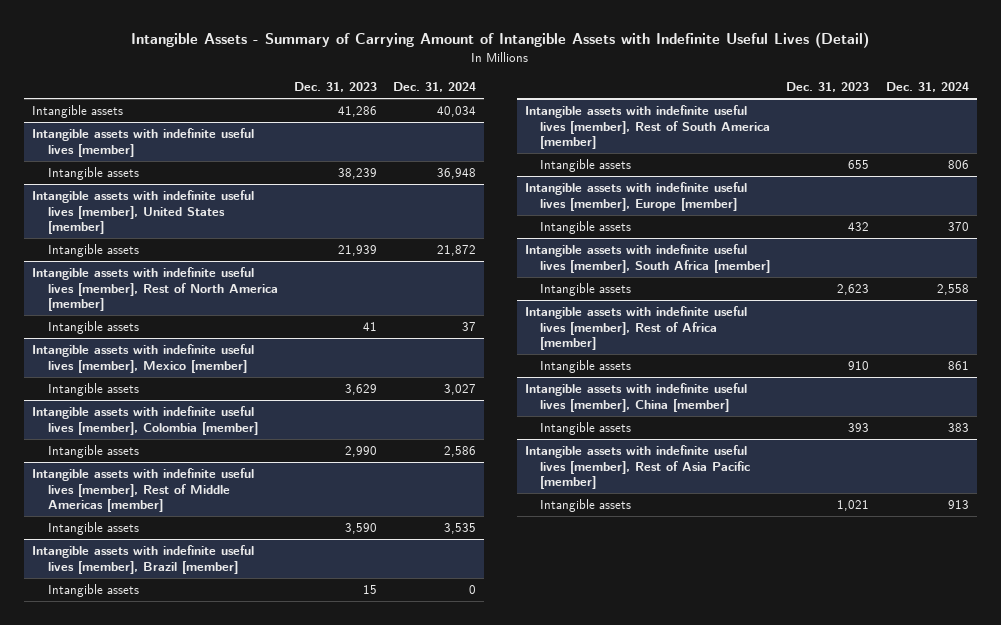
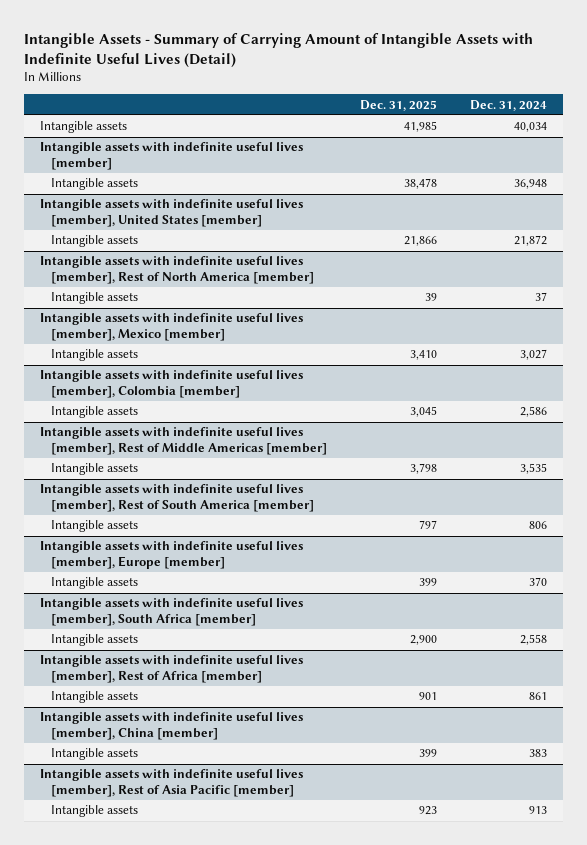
- | Dec. 31, 2023 | Dec. 31, 2024
+ | Dec. 31, 2025 | Dec. 31, 2024
- Intangible assets with indefinite useful lives [member], Brazil [member]
- Intangible assets | 15 | 0

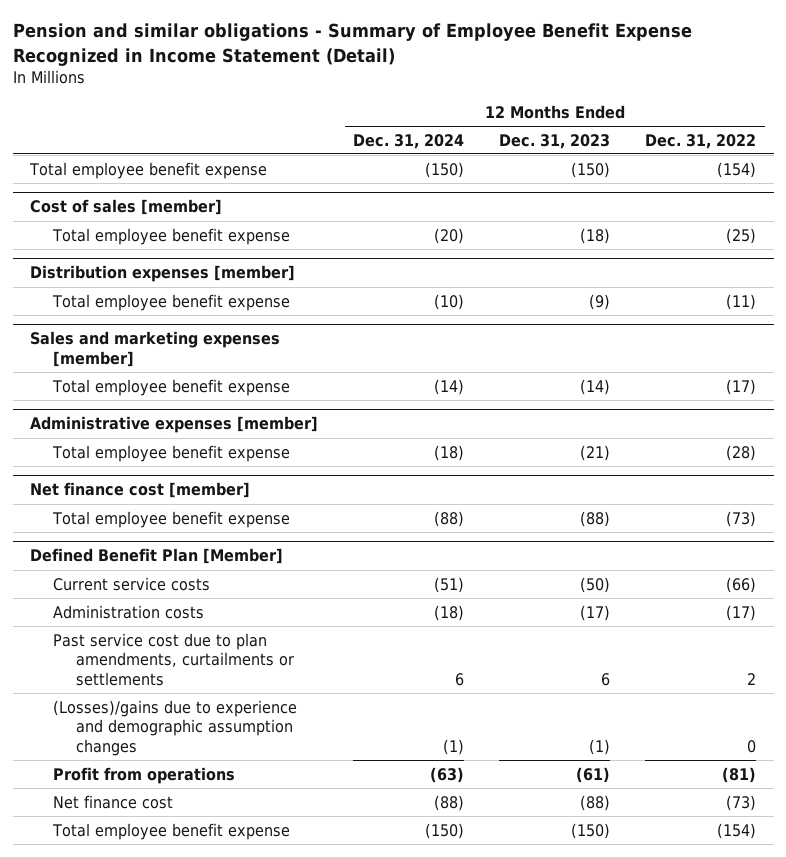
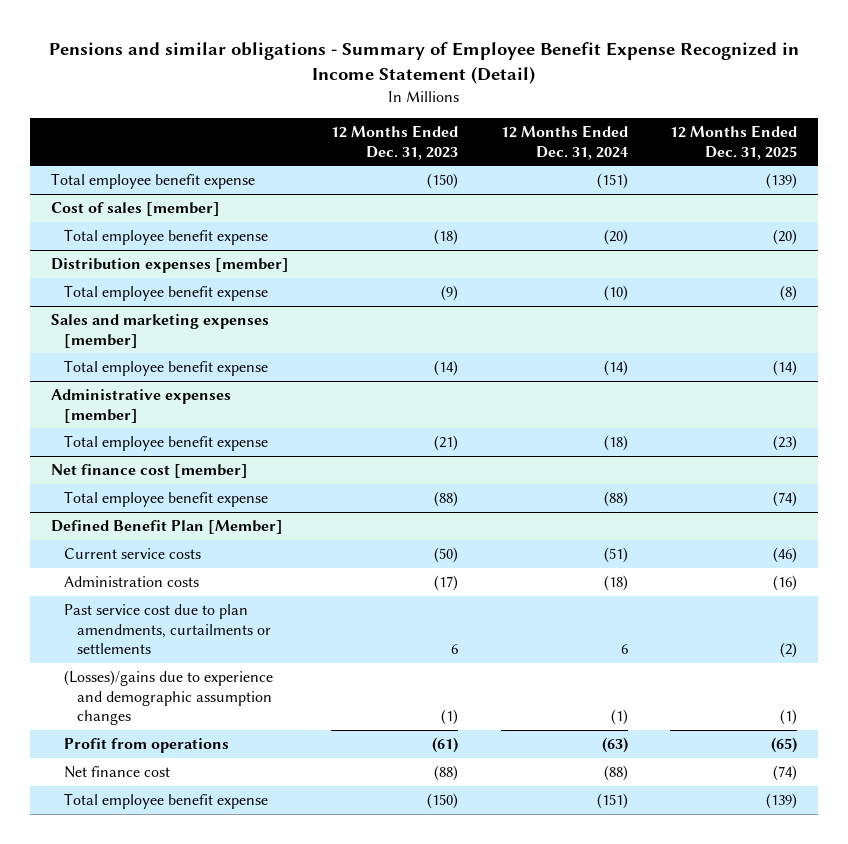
- Pension and similar obligations - Summary of Employee Benefit Expense Recognized in Income Statement (Detail)
+ Pensions and similar obligations - Summary of Employee Benefit Expense Recognized in Income Statement (Detail)
- | 12 Months Ended Dec. 31, 2024 | 12 Months Ended Dec. 31, 2023 | 12 Months Ended Dec. 31, 2022
+ | 12 Months Ended Dec. 31, 2023 | 12 Months Ended Dec. 31, 2024 | 12 Months Ended Dec. 31, 2025
- Total employee benefit expense | (150) | (150) | (154)
+ Total employee benefit expense | (150) | (151) | (139)
@ Defined Benefit Plan [Member]
- Total employee benefit expense | (150) | (150) | (154)
+ Total employee benefit expense | (150) | (151) | (139)

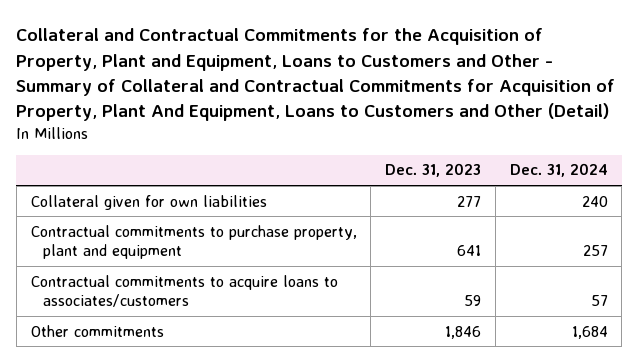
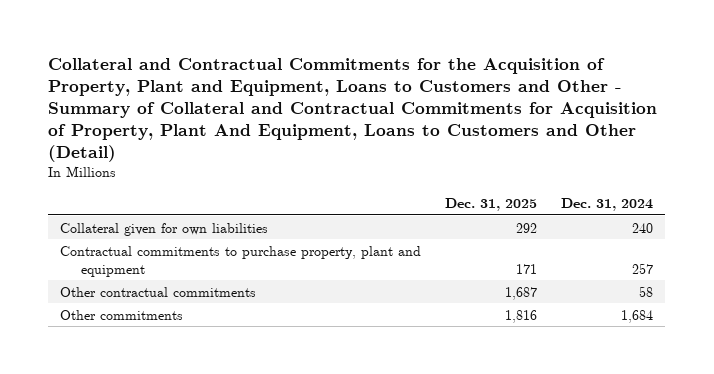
- | Dec. 31, 2023 | Dec. 31, 2024
+ | Dec. 31, 2025 | Dec. 31, 2024
- Contractual commitments to acquire loans to associates/customers | 59 | 57
+ Other contractual commitments | 1,687 | 58

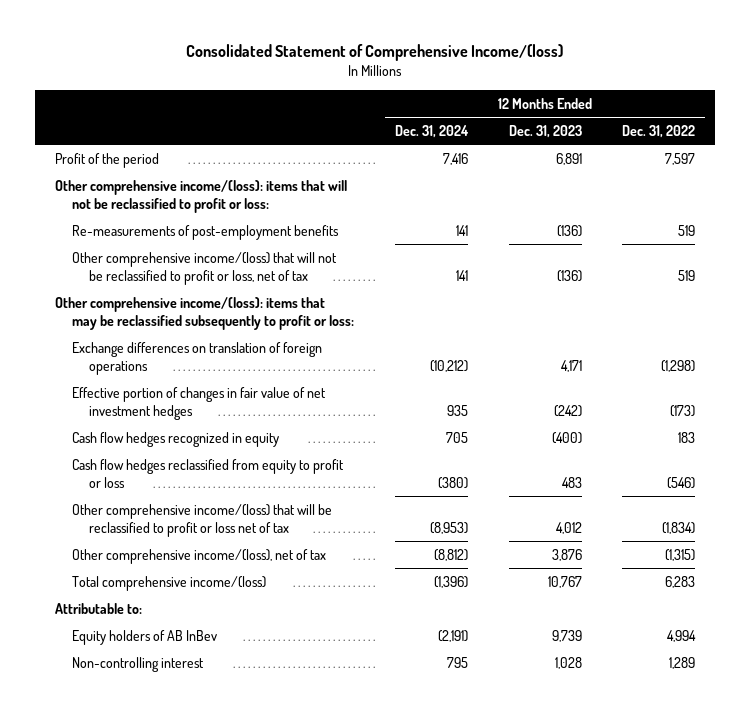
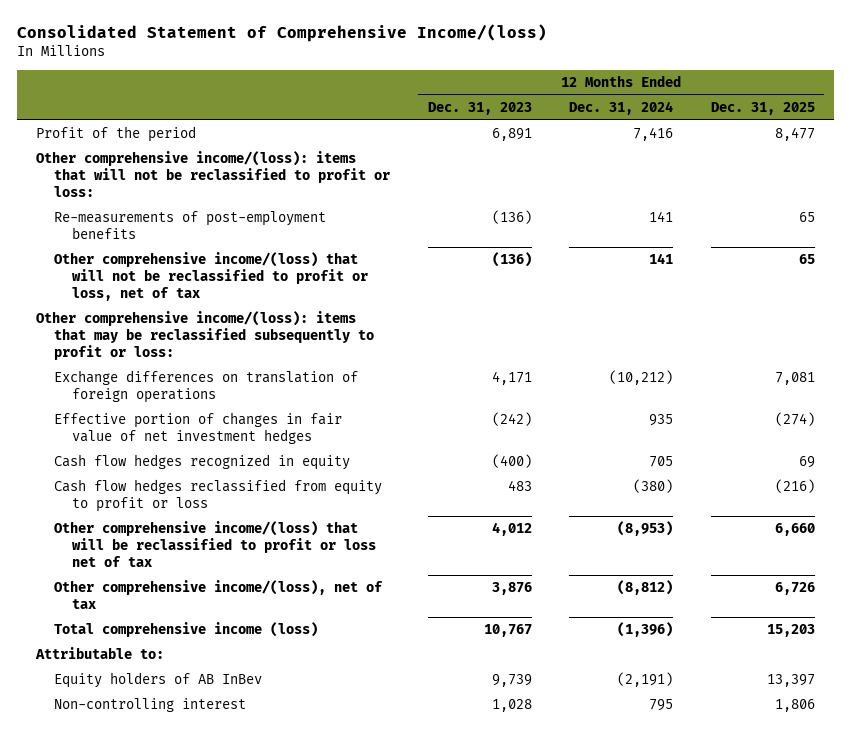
- | 12 Months Ended Dec. 31, 2024 | 12 Months Ended Dec. 31, 2023 | 12 Months Ended Dec. 31, 2022
+ | 12 Months Ended Dec. 31, 2023 | 12 Months Ended Dec. 31, 2024 | 12 Months Ended Dec. 31, 2025
- Total comprehensive income/(loss) | (1,396) | 10,767 | 6,283
+ Total comprehensive income (loss) | 10,767 | (1,396) | 15,203

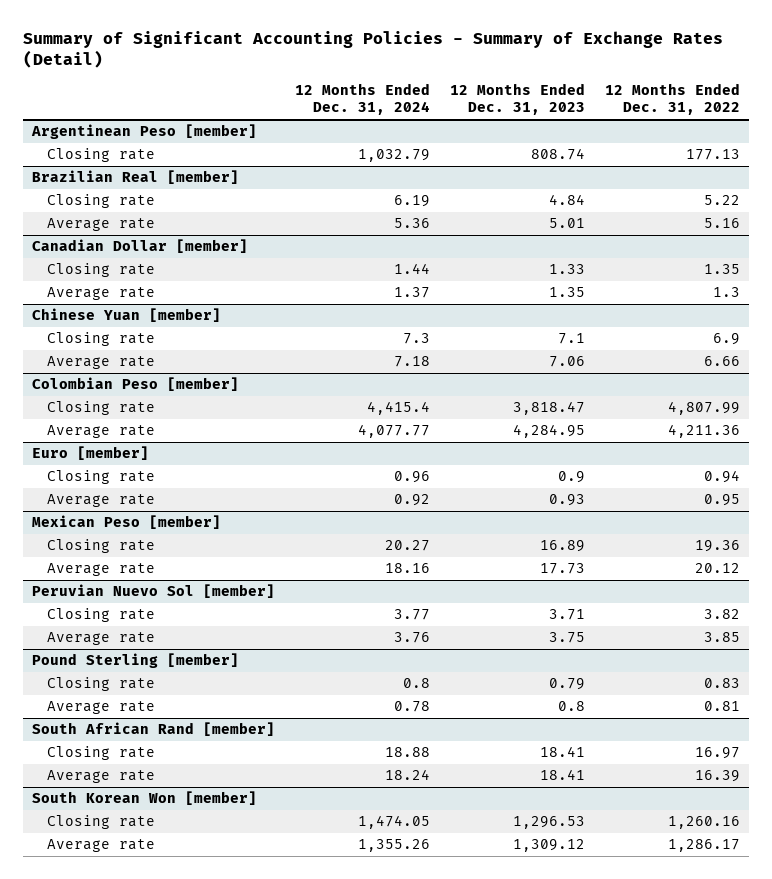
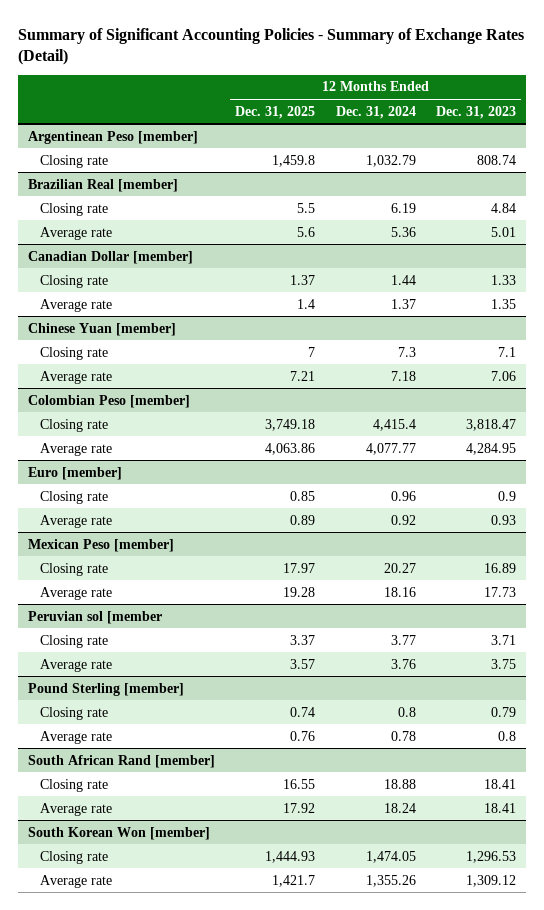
- | 12 Months Ended Dec. 31, 2024 | 12 Months Ended Dec. 31, 2023 | 12 Months Ended Dec. 31, 2022
+ | 12 Months Ended Dec. 31, 2025 | 12 Months Ended Dec. 31, 2024 | 12 Months Ended Dec. 31, 2023
- Peruvian Nuevo Sol [member]
+ Peruvian sol [member

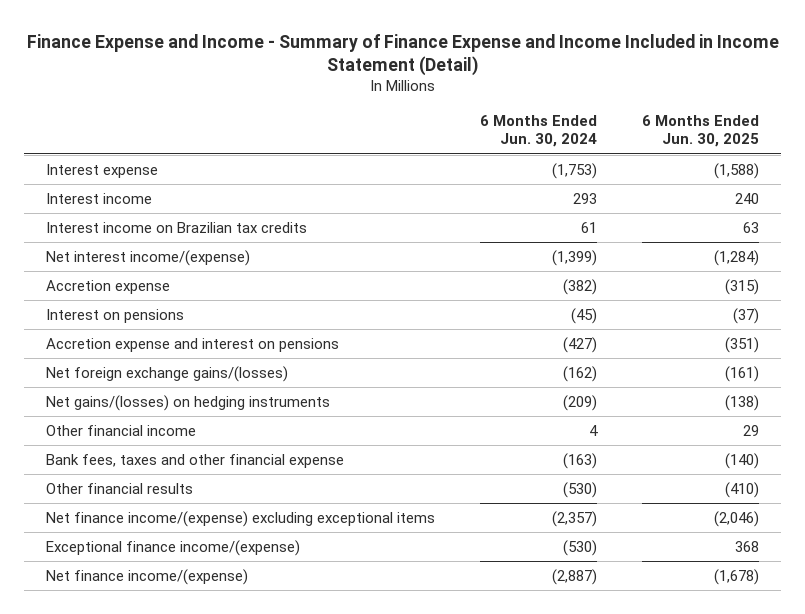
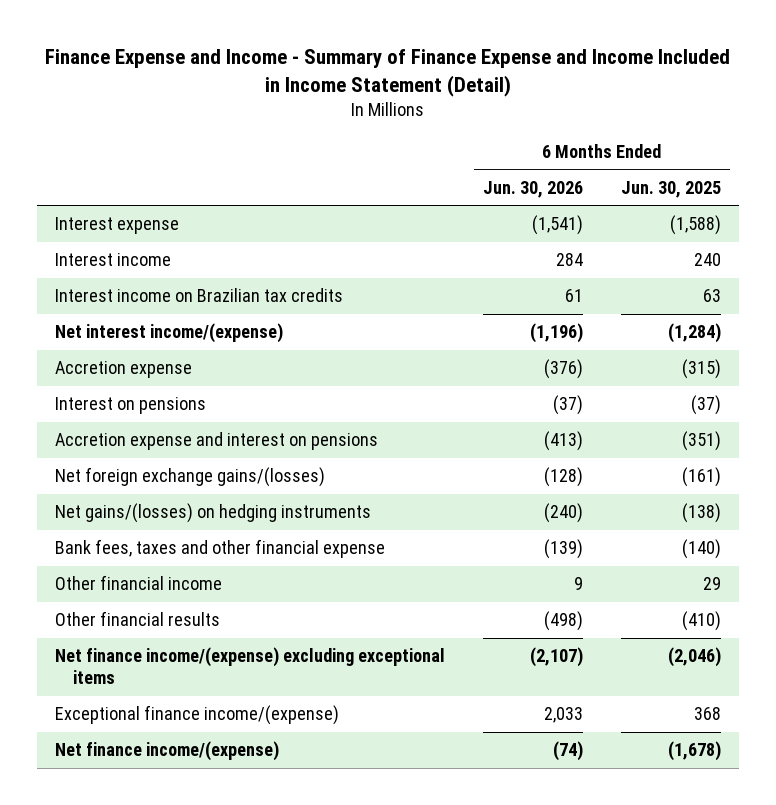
- | 6 Months Ended Jun. 30, 2024 | 6 Months Ended Jun. 30, 2025
+ | 6 Months Ended Jun. 30, 2026 | 6 Months Ended Jun. 30, 2025
moved down: Other financial income | 9 | 29

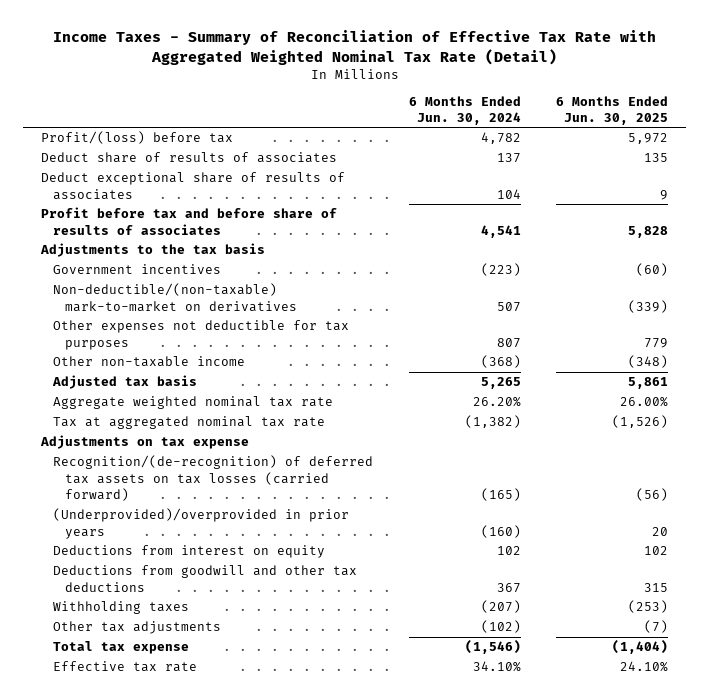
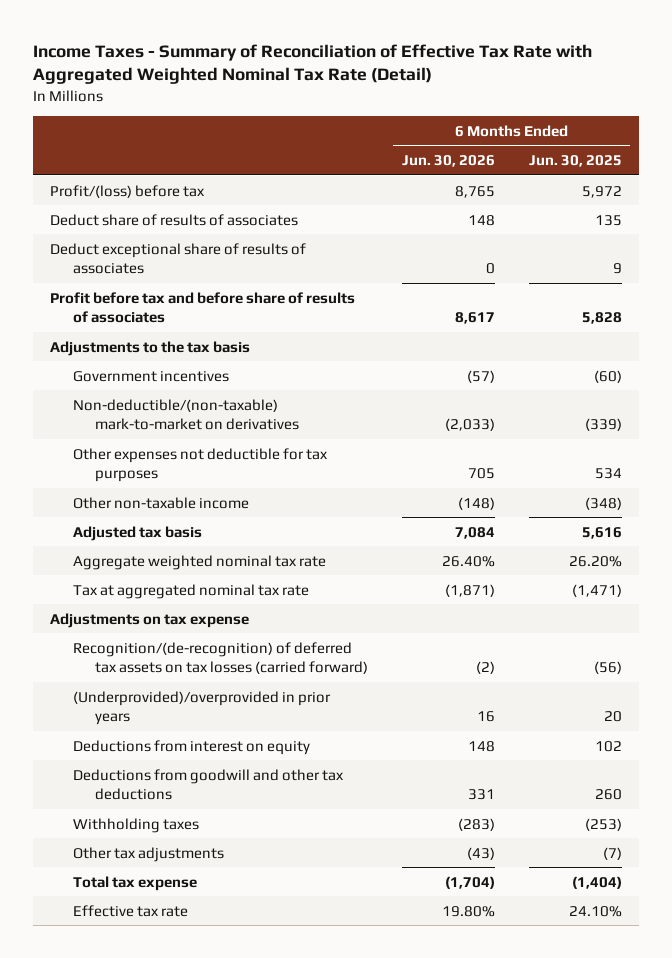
- | 6 Months Ended Jun. 30, 2024 | 6 Months Ended Jun. 30, 2025
+ | 6 Months Ended Jun. 30, 2026 | 6 Months Ended Jun. 30, 2025
- Other expenses not deductible for tax purposes | 807 | 779
+ Other expenses not deductible for tax purposes | 705 | 534
- Adjusted tax basis | 5,265 | 5,861
- Aggregate weighted nominal tax rate | 26.20% | 26.00%
- Tax at aggregated nominal tax rate | (1,382) | (1,526)
+ Adjusted tax basis | 7,084 | 5,616
+ Aggregate weighted nominal tax rate | 26.40% | 26.20%
+ Tax at aggregated nominal tax rate | (1,871) | (1,471)
- Deductions from goodwill and other tax deductions | 367 | 315
+ Deductions from goodwill and other tax deductions | 331 | 260

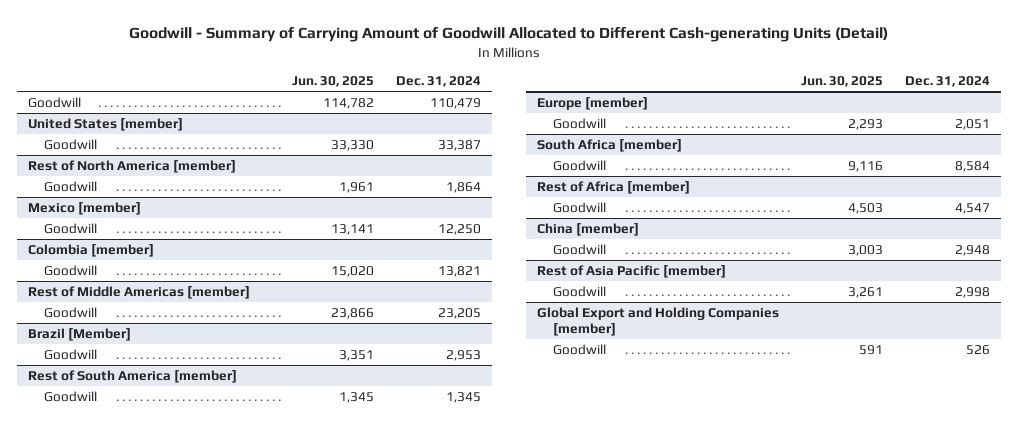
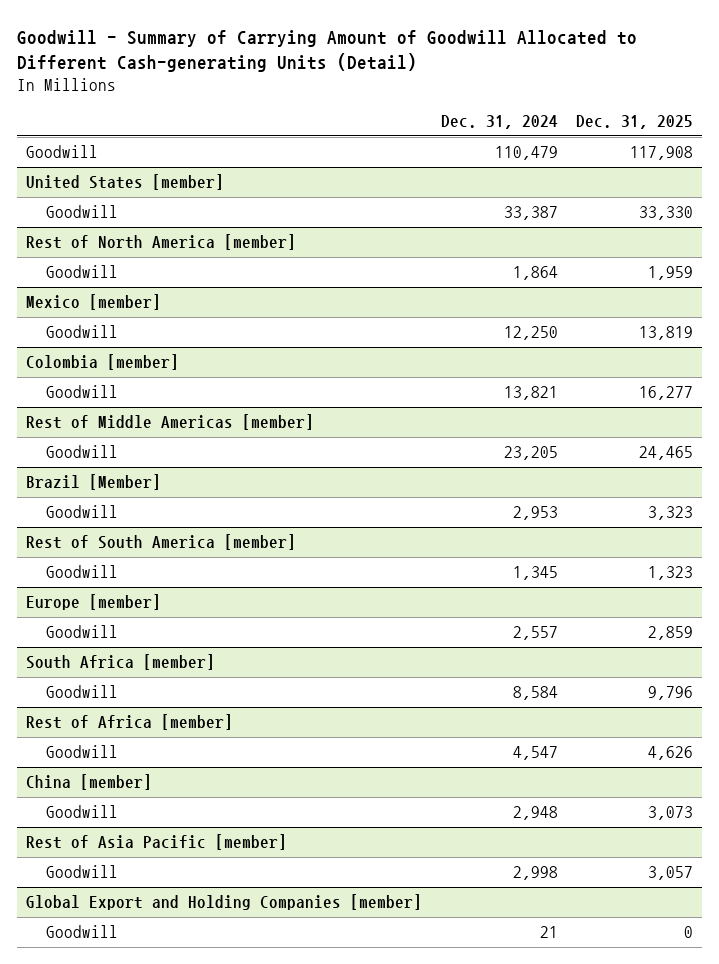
- | Jun. 30, 2025 | Dec. 31, 2024
+ | Dec. 31, 2024 | Dec. 31, 2025
@ Europe [member]
- Goodwill | 2,293 | 2,051
+ Goodwill | 2,557 | 2,859
@ Global Export and Holding Companies [member]
- Goodwill | 591 | 526
+ Goodwill | 21 | 0

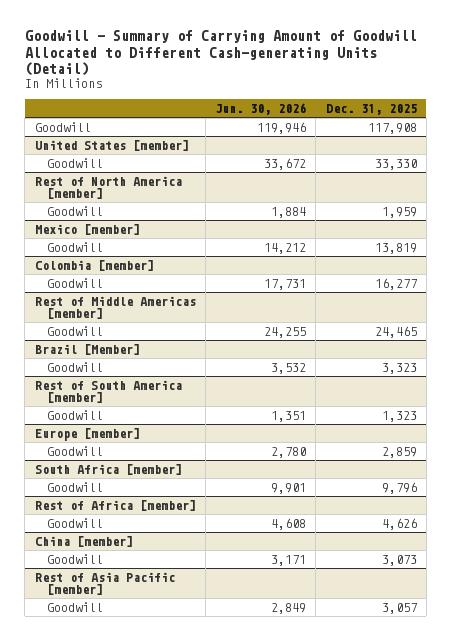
- | Dec. 31, 2024 | Dec. 31, 2025
+ | Jun. 30, 2026 | Dec. 31, 2025
- Global Export and Holding Companies [member]
- Goodwill | 21 | 0

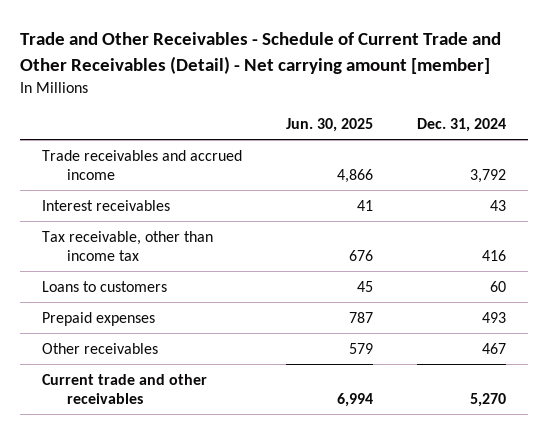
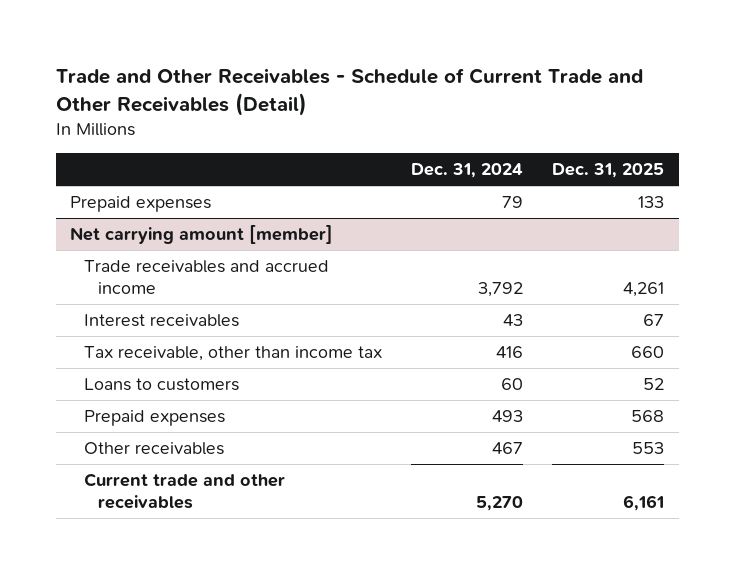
- Trade and Other Receivables - Schedule of Current Trade and Other Receivables (Detail) - Net carrying amount [member]
+ Trade and Other Receivables - Schedule of Current Trade and Other Receivables (Detail)
- | Jun. 30, 2025 | Dec. 31, 2024
+ | Dec. 31, 2024 | Dec. 31, 2025
+ Prepaid expenses | 79 | 133
+ Net carrying amount [member]

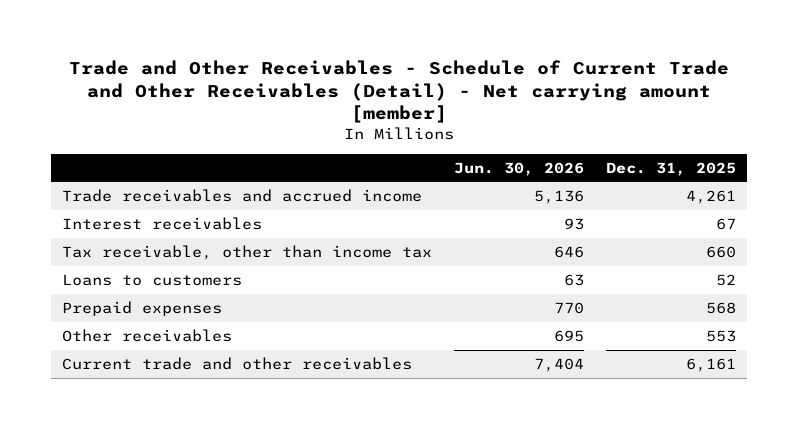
- Trade and Other Receivables - Schedule of Current Trade and Other Receivables (Detail)
+ Trade and Other Receivables - Schedule of Current Trade and Other Receivables (Detail) - Net carrying amount [member]
- | Dec. 31, 2024 | Dec. 31, 2025
+ | Jun. 30, 2026 | Dec. 31, 2025
- Prepaid expenses | 79 | 133
- Net carrying amount [member]

